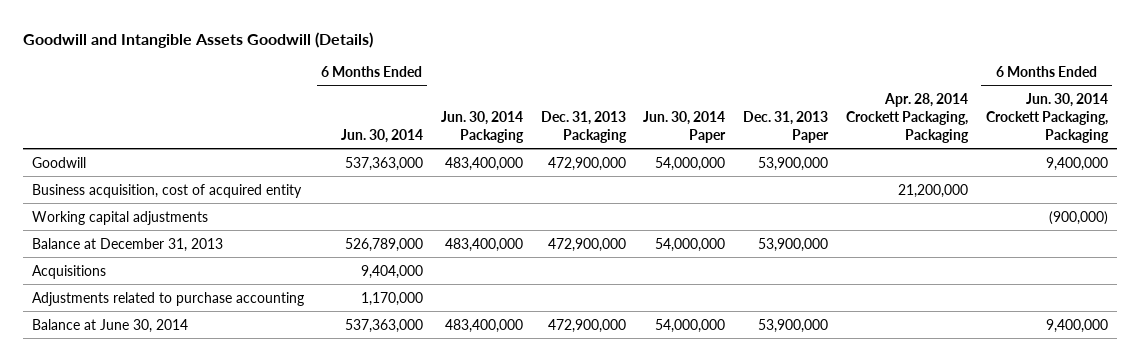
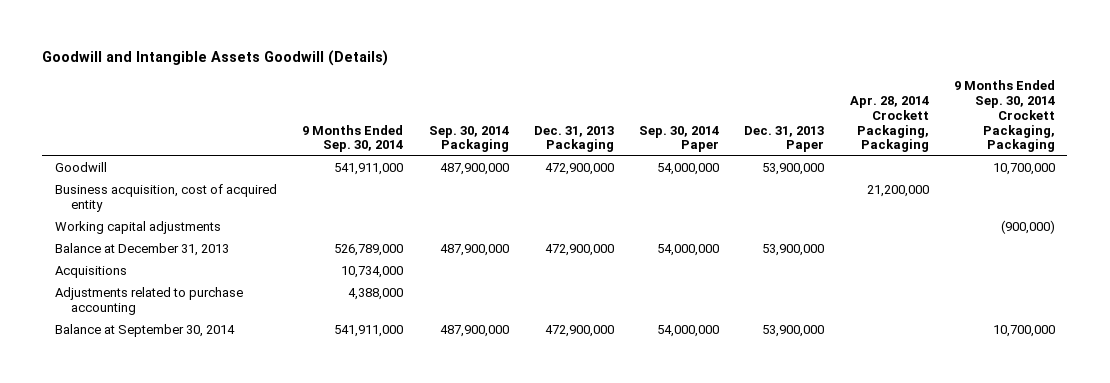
- | 6 Months Ended Jun. 30, 2014 | Jun. 30, 2014 Packaging | Dec. 31, 2013 Packaging | Jun. 30, 2014 Paper | Dec. 31, 2013 Paper | Apr. 28, 2014 Crockett Packaging, Packaging | 6 Months Ended Jun. 30, 2014 Crockett Packaging, Packaging
+ | 9 Months Ended Sep. 30, 2014 | Sep. 30, 2014 Packaging | Dec. 31, 2013 Packaging | Sep. 30, 2014 Paper | Dec. 31, 2013 Paper | Apr. 28, 2014 Crockett Packaging, Packaging | 9 Months Ended Sep. 30, 2014 Crockett Packaging, Packaging
- Balance at June 30, 2014 | 537,363,000 | 483,400,000 | 472,900,000 | 54,000,000 | 53,900,000 | | 9,400,000
+ Balance at September 30, 2014 | 541,911,000 | 487,900,000 | 472,900,000 | 54,000,000 | 53,900,000 | | 10,700,000

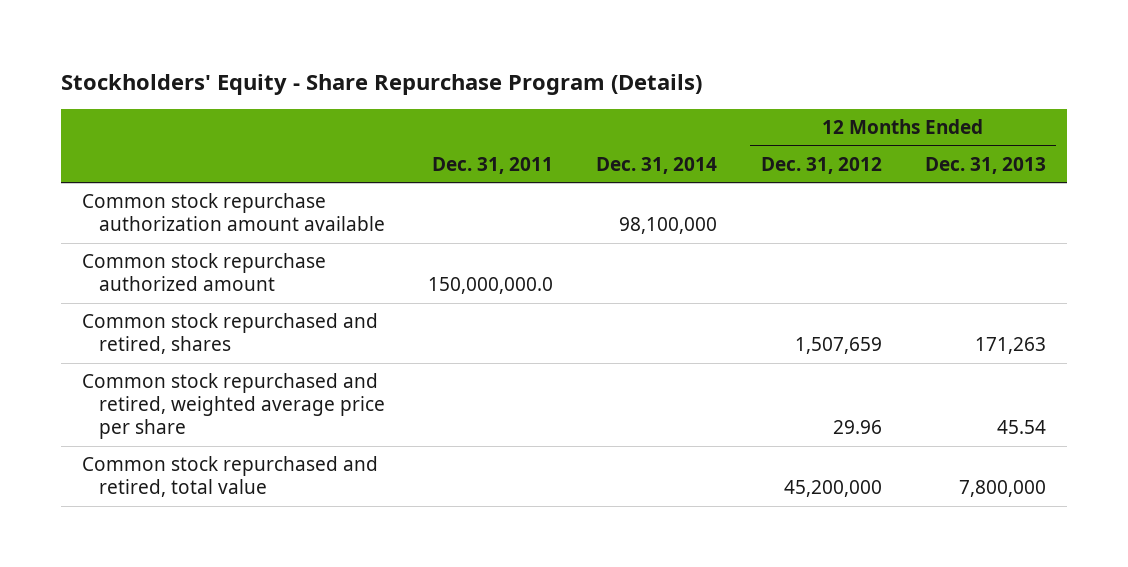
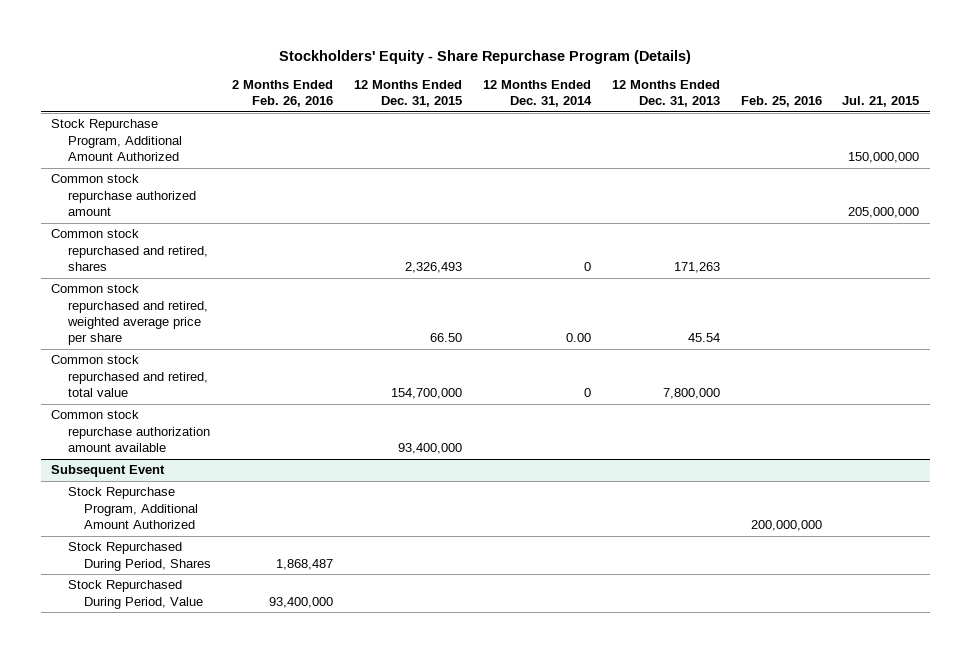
- | Dec. 31, 2011 | Dec. 31, 2014 | 12 Months Ended Dec. 31, 2012 | 12 Months Ended Dec. 31, 2013
+ | 2 Months Ended Feb. 26, 2016 | 12 Months Ended Dec. 31, 2015 | 12 Months Ended Dec. 31, 2014 | 12 Months Ended Dec. 31, 2013 | Feb. 25, 2016 | Jul. 21, 2015
+ Stock Repurchase Program, Additional Amount Authorized | | | | | | 150,000,000
moved down: Common stock repurchase authorization amount available | | 93,400,000 | | | |
+ Subsequent Event
+ Stock Repurchase Program, Additional Amount Authorized | | | | | 200,000,000 |
+ Stock Repurchased During Period, Shares | 1,868,487 | | | | |
+ Stock Repurchased During Period, Value | 93,400,000 | | | | |

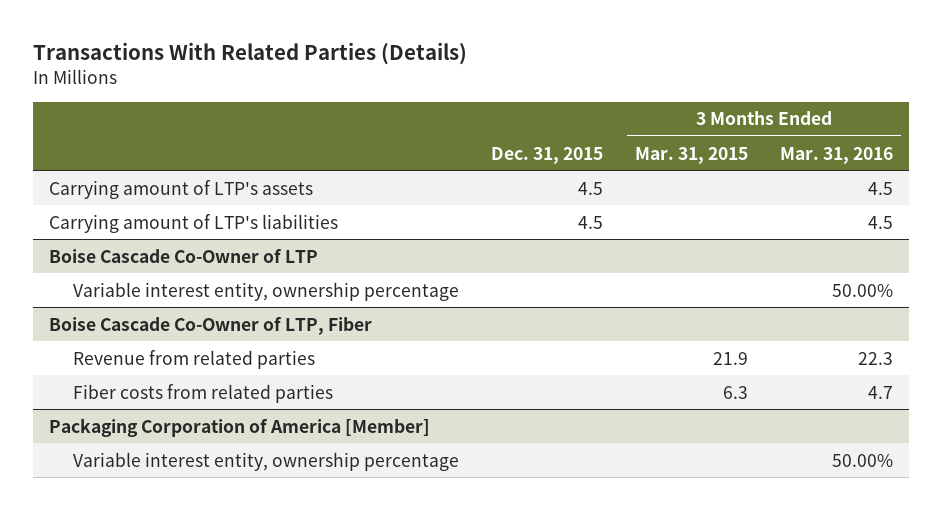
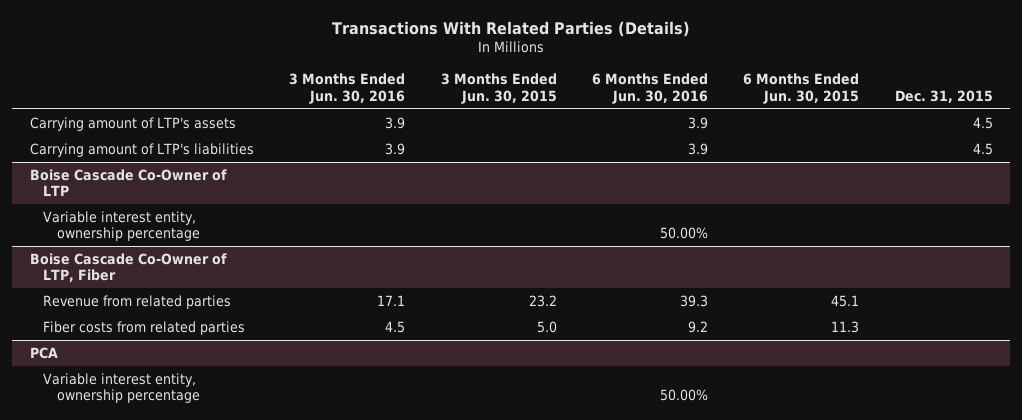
- | Dec. 31, 2015 | 3 Months Ended Mar. 31, 2015 | 3 Months Ended Mar. 31, 2016
+ | 3 Months Ended Jun. 30, 2016 | 3 Months Ended Jun. 30, 2015 | 6 Months Ended Jun. 30, 2016 | 6 Months Ended Jun. 30, 2015 | Dec. 31, 2015
- Packaging Corporation of America [Member]
+ PCA

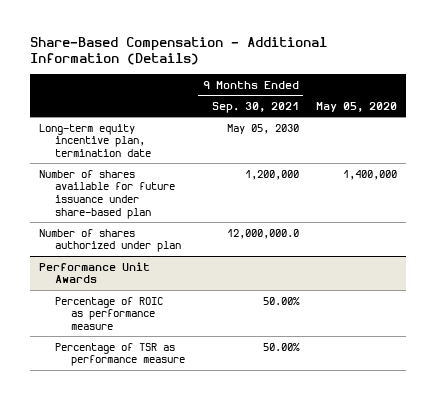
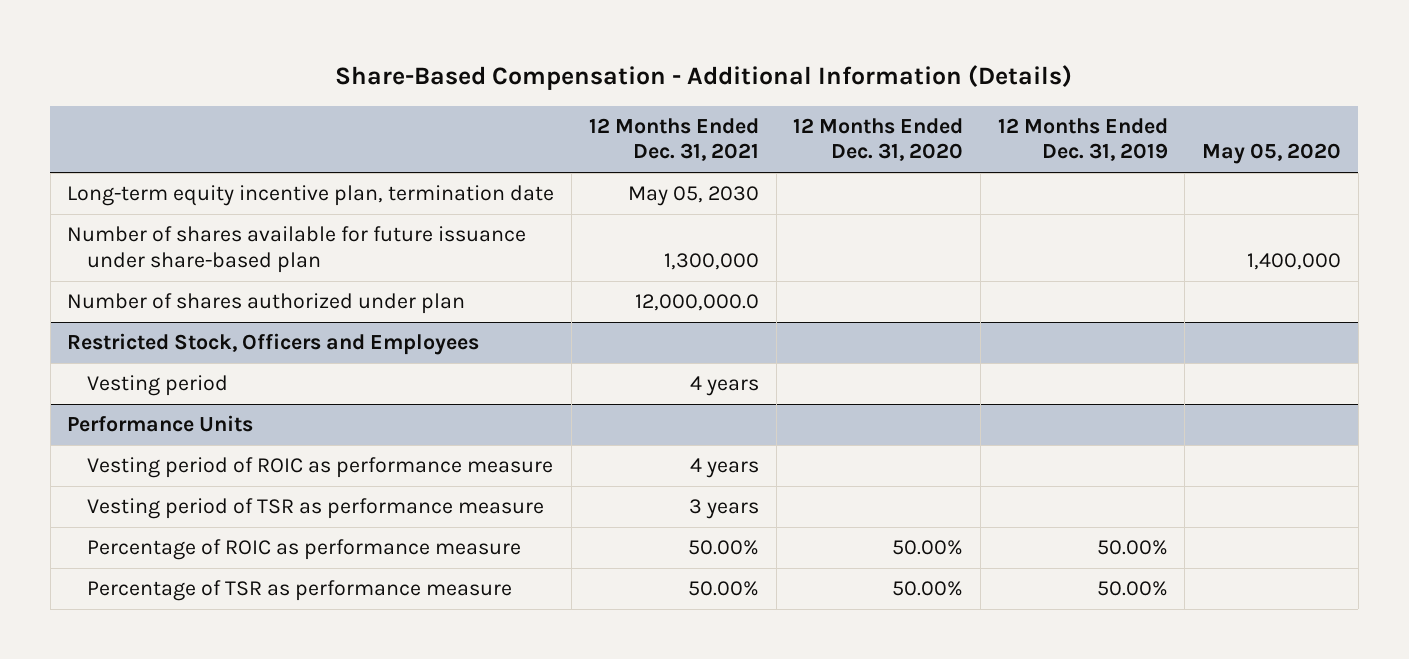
- | 9 Months Ended Sep. 30, 2021 | May 05, 2020
+ | 12 Months Ended Dec. 31, 2021 | 12 Months Ended Dec. 31, 2020 | 12 Months Ended Dec. 31, 2019 | May 05, 2020
- Performance Unit Awards
+ Restricted Stock, Officers and Employees
+ Vesting period | 4 years | | |
+ Performance Units
+ Vesting period of ROIC as performance measure | 4 years | | |
+ Vesting period of TSR as performance measure | 3 years | | |

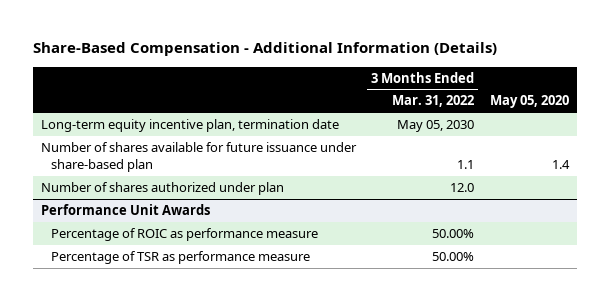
- | 12 Months Ended Dec. 31, 2021 | 12 Months Ended Dec. 31, 2020 | 12 Months Ended Dec. 31, 2019 | May 05, 2020
+ | 3 Months Ended Mar. 31, 2022 | May 05, 2020
- Number of shares available for future issuance under share-based plan | 1,300,000 | | | 1,400,000
+ Number of shares available for future issuance under share-based plan | 1.1 | 1.4
- Restricted Stock, Officers and Employees
- Vesting period | 4 years | | |
- Performance Units
- Vesting period of ROIC as performance measure | 4 years | | |
- Vesting period of TSR as performance measure | 3 years | | |
+ Performance Unit Awards

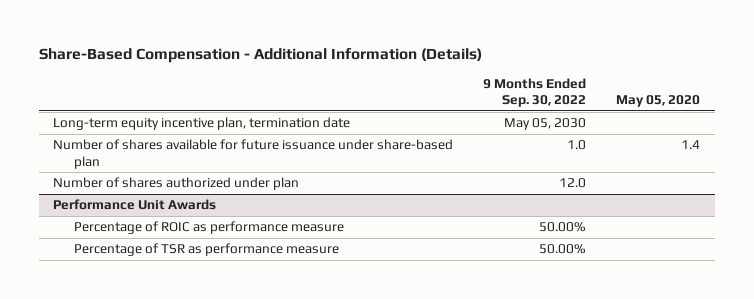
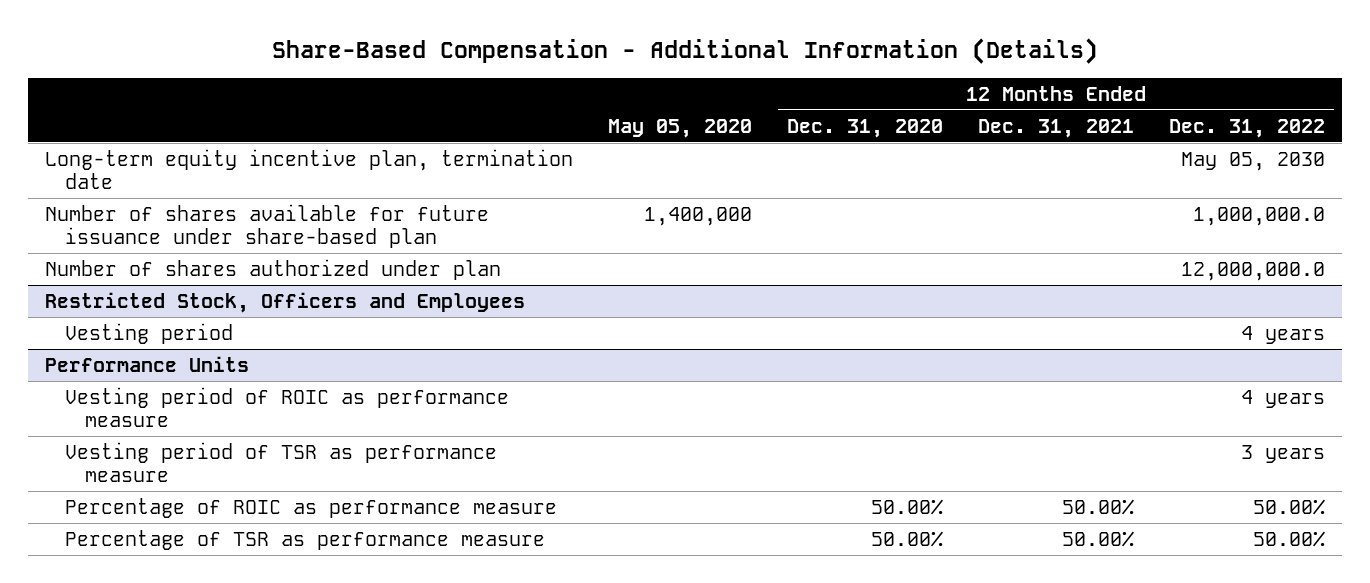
- | 9 Months Ended Sep. 30, 2022 | May 05, 2020
+ | May 05, 2020 | 12 Months Ended Dec. 31, 2020 | 12 Months Ended Dec. 31, 2021 | 12 Months Ended Dec. 31, 2022
- Number of shares available for future issuance under share-based plan | 1.0 | 1.4
+ Number of shares available for future issuance under share-based plan | 1,400,000 | | | 1,000,000.0
- Performance Unit Awards
+ Restricted Stock, Officers and Employees
+ Vesting period | | | | 4 years
+ Performance Units
+ Vesting period of ROIC as performance measure | | | | 4 years
+ Vesting period of TSR as performance measure | | | | 3 years

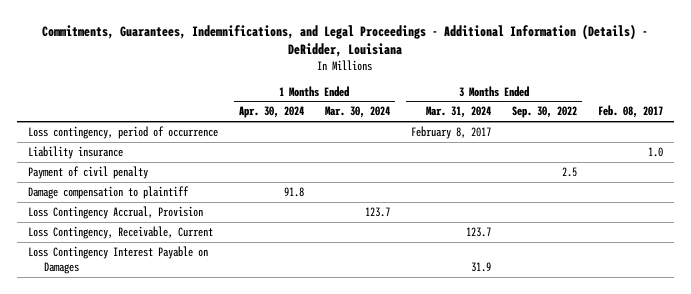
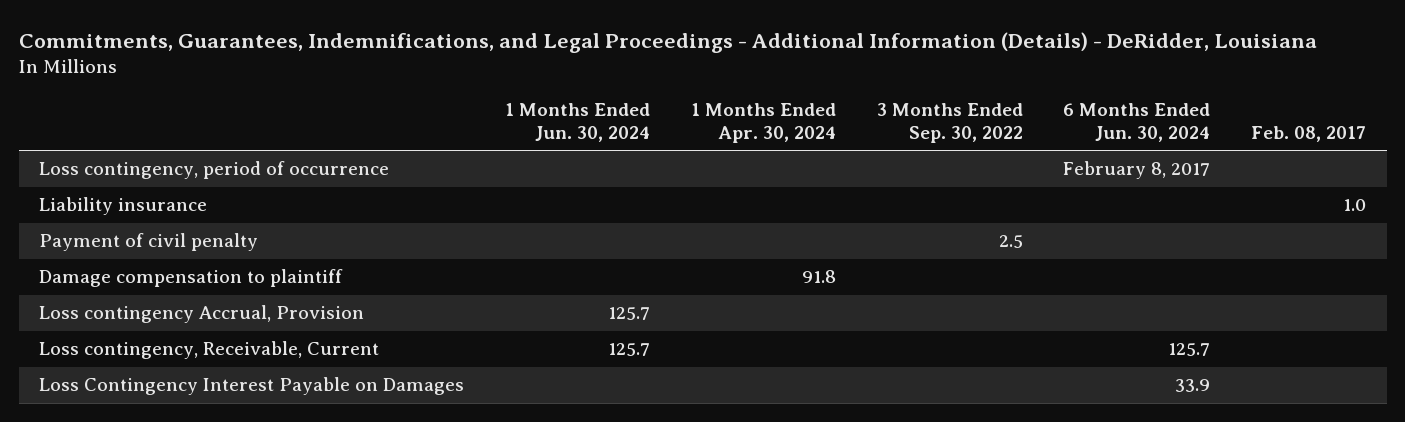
- | 1 Months Ended Apr. 30, 2024 | 1 Months Ended Mar. 30, 2024 | 3 Months Ended Mar. 31, 2024 | 3 Months Ended Sep. 30, 2022 | Feb. 08, 2017
+ | 1 Months Ended Jun. 30, 2024 | 1 Months Ended Apr. 30, 2024 | 3 Months Ended Sep. 30, 2022 | 6 Months Ended Jun. 30, 2024 | Feb. 08, 2017
- Loss Contingency Accrual, Provision | | 123.7 | | |
- Loss Contingency, Receivable, Current | | | 123.7 | |
+ Loss contingency Accrual, Provision | 125.7 | | | |
+ Loss contingency, Receivable, Current | 125.7 | | | 125.7 |

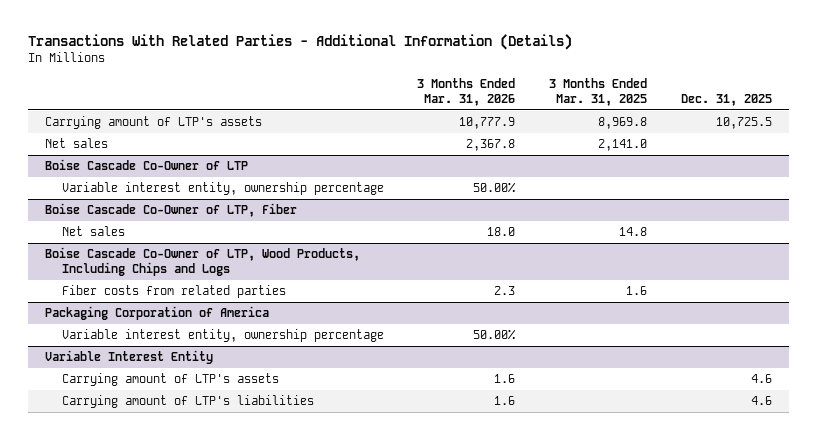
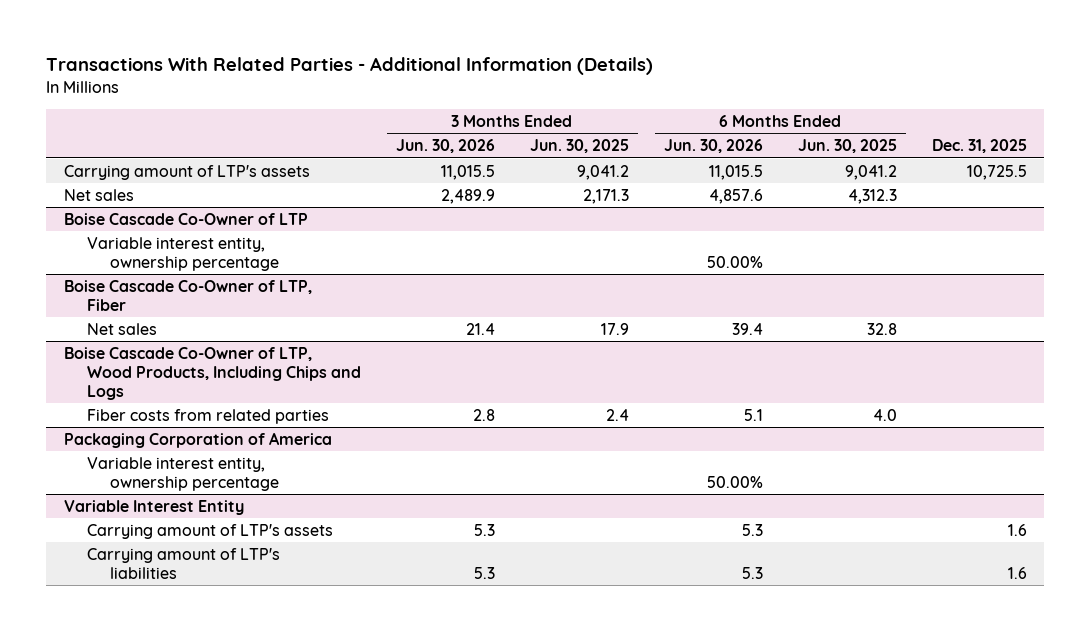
- | 3 Months Ended Mar. 31, 2026 | 3 Months Ended Mar. 31, 2025 | Dec. 31, 2025
+ | 3 Months Ended Jun. 30, 2026 | 3 Months Ended Jun. 30, 2025 | 6 Months Ended Jun. 30, 2026 | 6 Months Ended Jun. 30, 2025 | Dec. 31, 2025
@ Variable Interest Entity
- Carrying amount of LTP's assets | 1.6 | | 4.6
- Carrying amount of LTP's liabilities | 1.6 | | 4.6
+ Carrying amount of LTP's assets | 5.3 | | 5.3 | | 1.6
+ Carrying amount of LTP's liabilities | 5.3 | | 5.3 | | 1.6

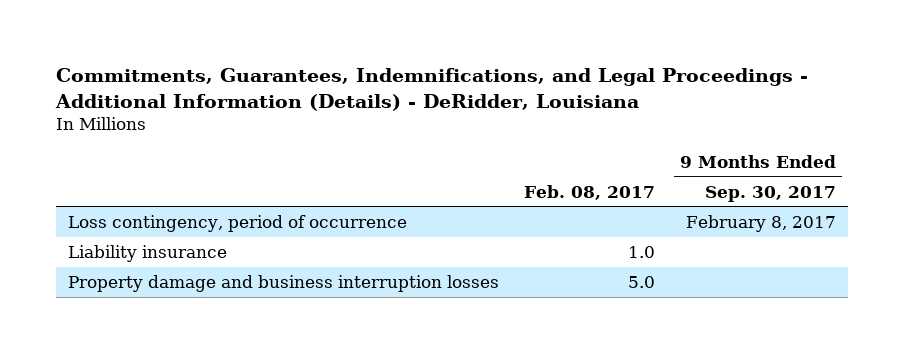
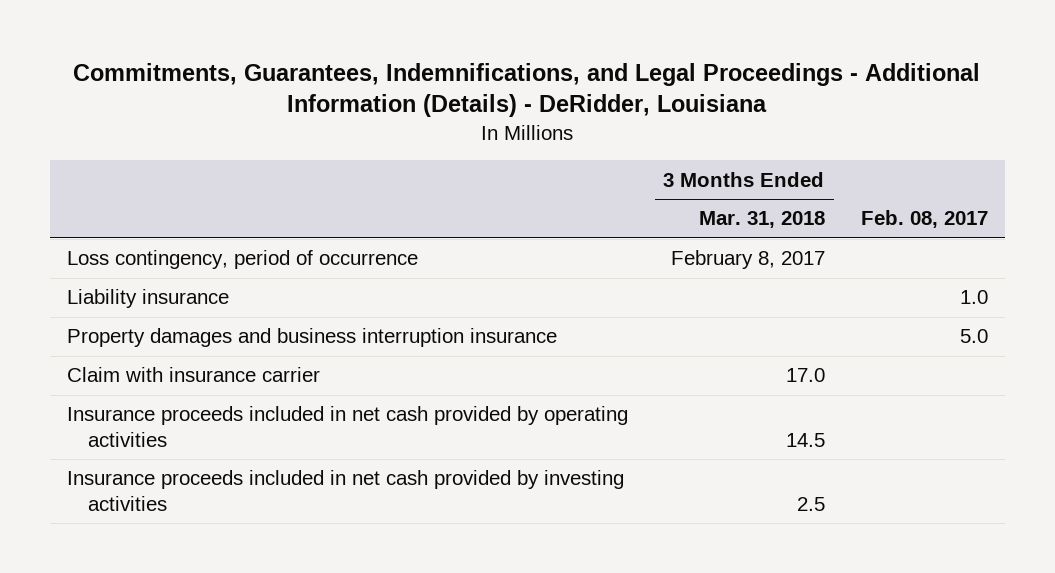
- | Feb. 08, 2017 | 9 Months Ended Sep. 30, 2017
+ | 3 Months Ended Mar. 31, 2018 | Feb. 08, 2017
- Property damage and business interruption losses | 5.0 |
+ Property damages and business interruption insurance | | 5.0
+ Claim with insurance carrier | 17.0 |
+ Insurance proceeds included in net cash provided by operating activities | 14.5 |
+ Insurance proceeds included in net cash provided by investing activities | 2.5 |

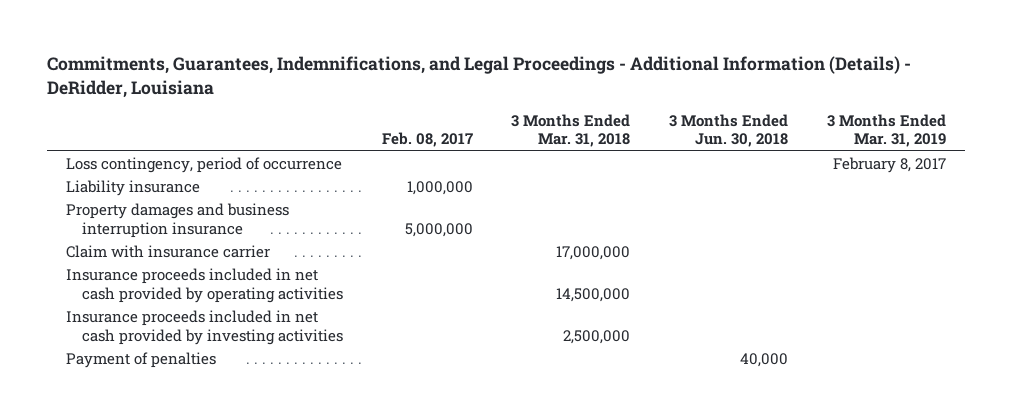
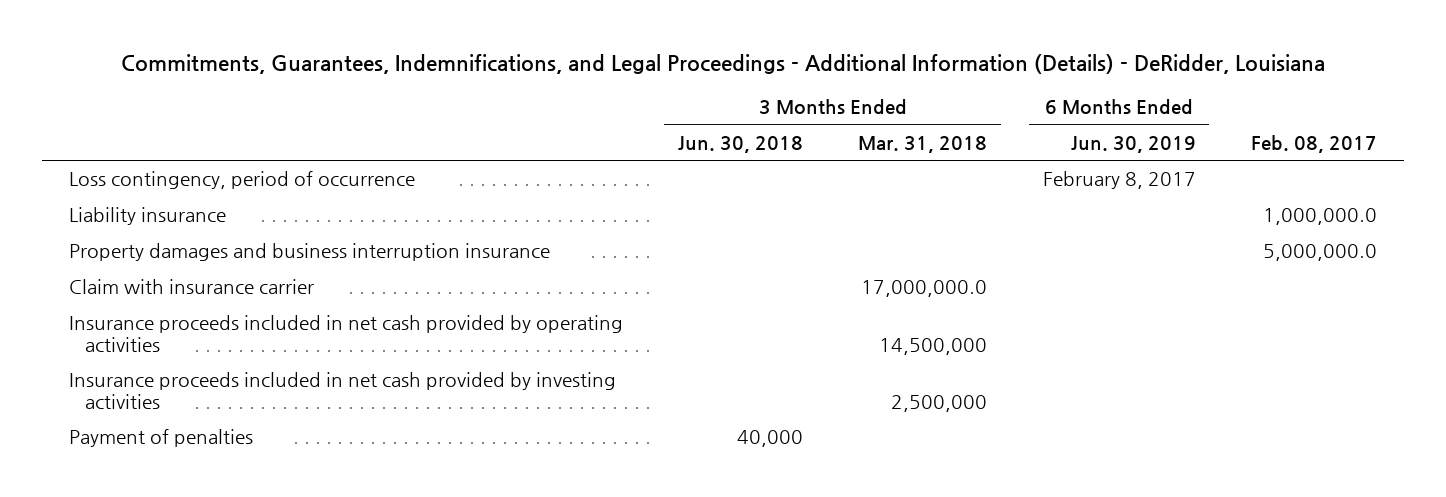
- | Feb. 08, 2017 | 3 Months Ended Mar. 31, 2018 | 3 Months Ended Jun. 30, 2018 | 3 Months Ended Mar. 31, 2019
+ | 3 Months Ended Jun. 30, 2018 | 3 Months Ended Mar. 31, 2018 | 6 Months Ended Jun. 30, 2019 | Feb. 08, 2017
- Liability insurance | 1,000,000 | | |
- Property damages and business interruption insurance | 5,000,000 | | |
- Claim with insurance carrier | | 17,000,000 | |
+ Liability insurance | | | | 1,000,000.0
+ Property damages and business interruption insurance | | | | 5,000,000.0
+ Claim with insurance carrier | | 17,000,000.0 | |

